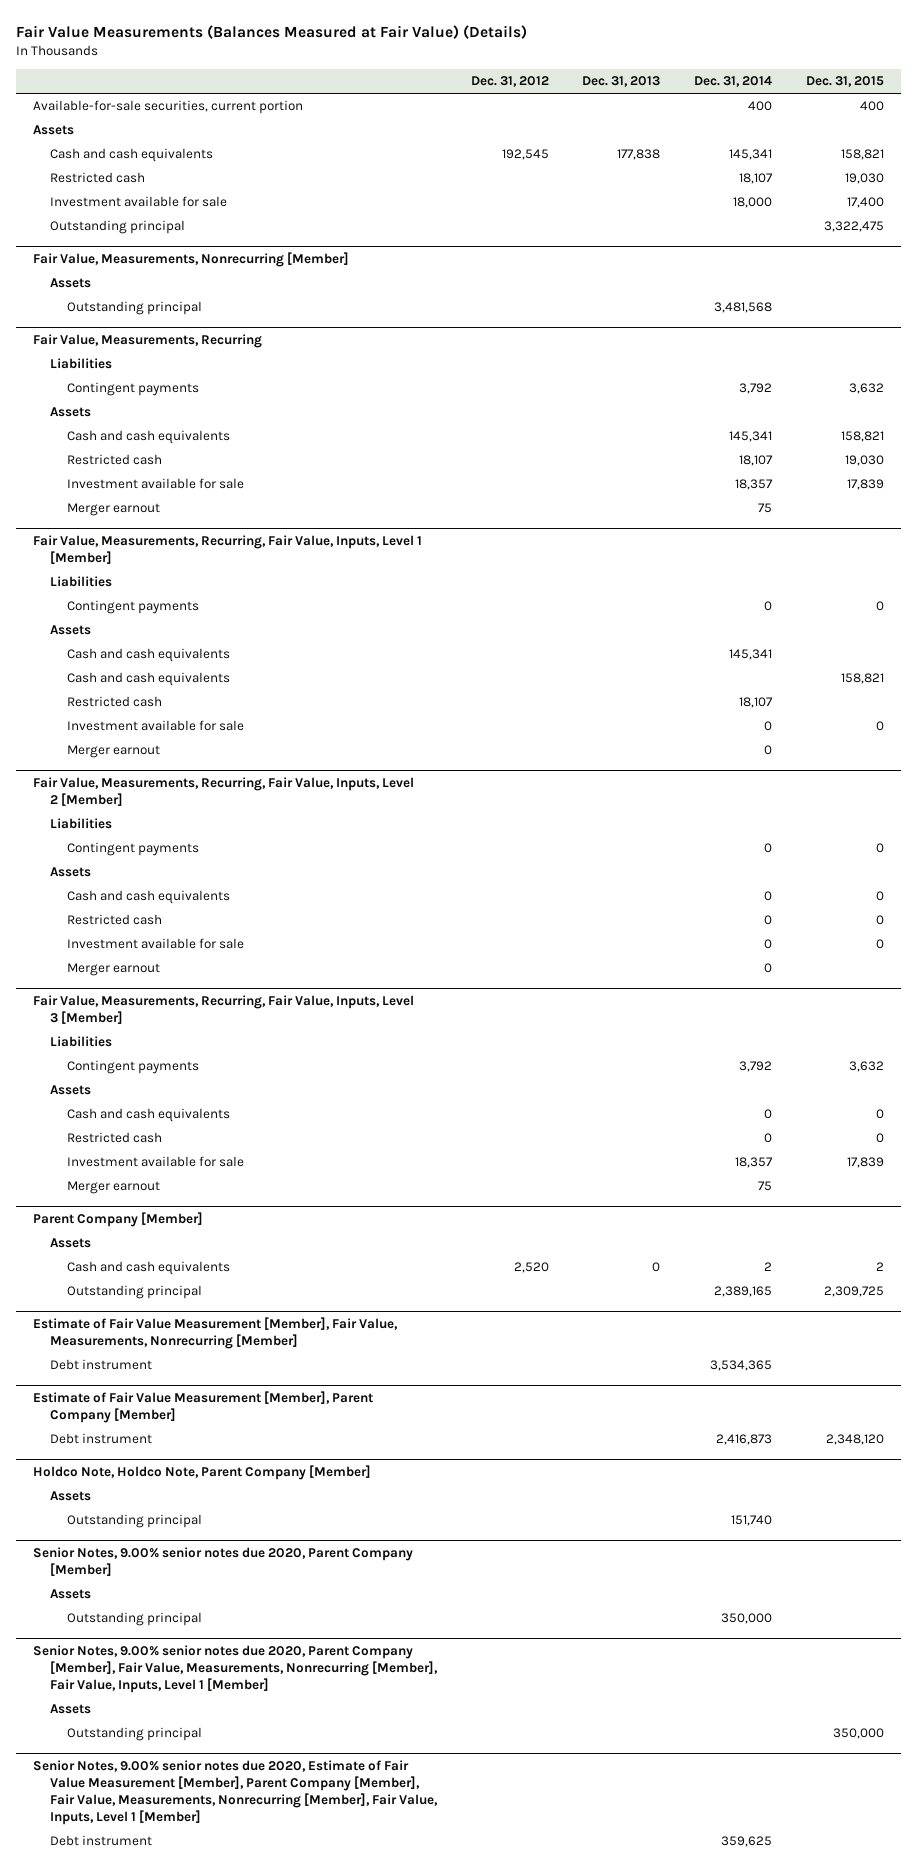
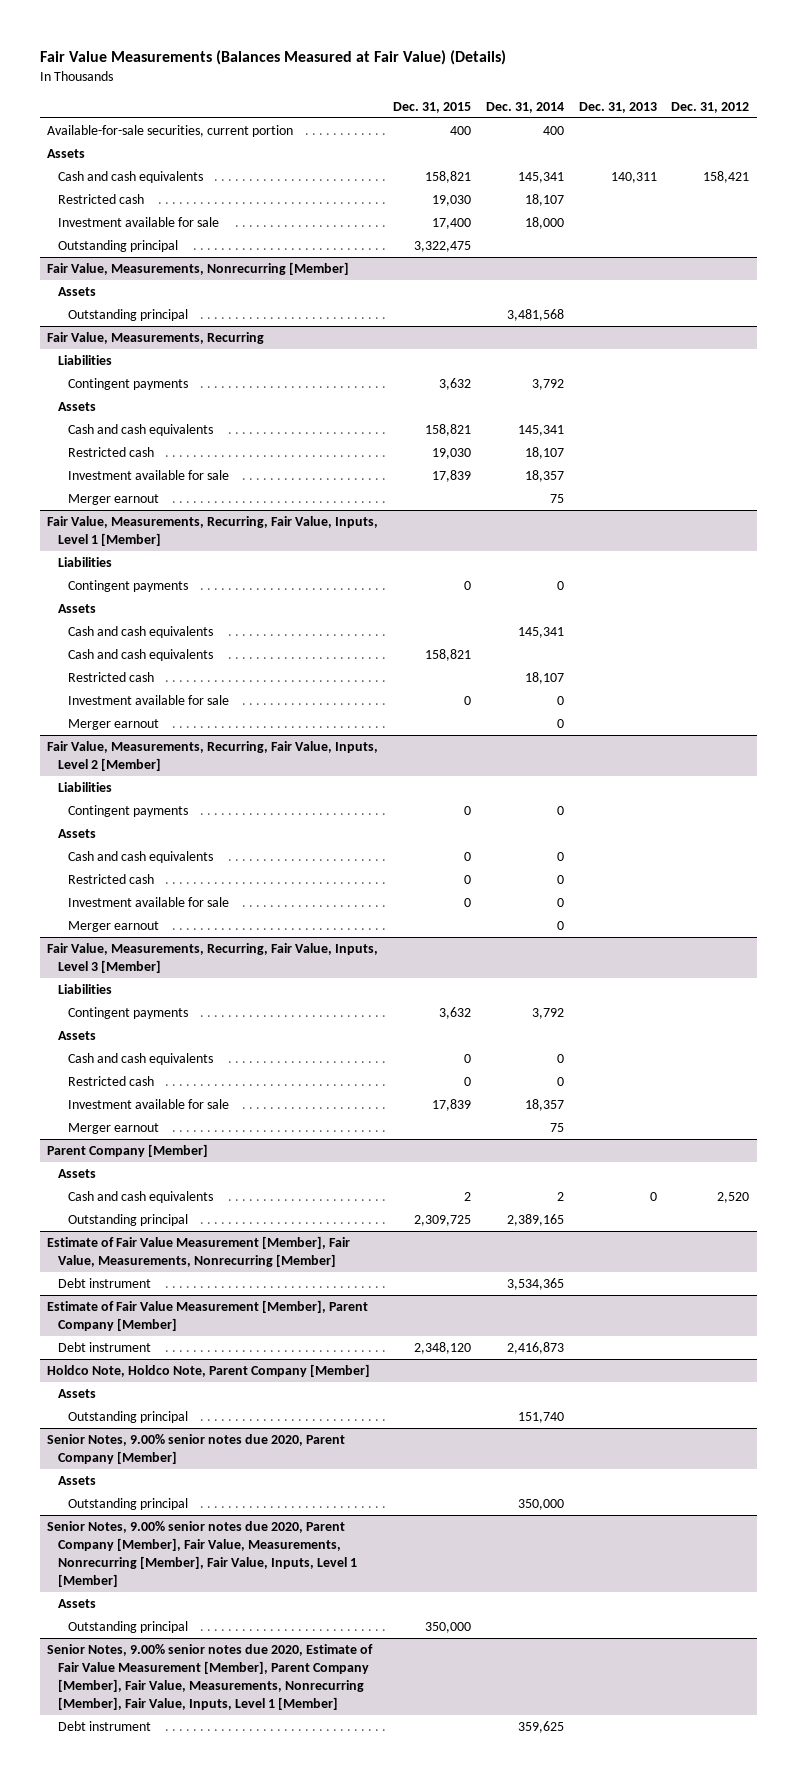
- | Dec. 31, 2012 | Dec. 31, 2013 | Dec. 31, 2014 | Dec. 31, 2015
+ | Dec. 31, 2015 | Dec. 31, 2014 | Dec. 31, 2013 | Dec. 31, 2012
- Cash and cash equivalents | 192,545 | 177,838 | 145,341 | 158,821
+ Cash and cash equivalents | 158,821 | 145,341 | 140,311 | 158,421

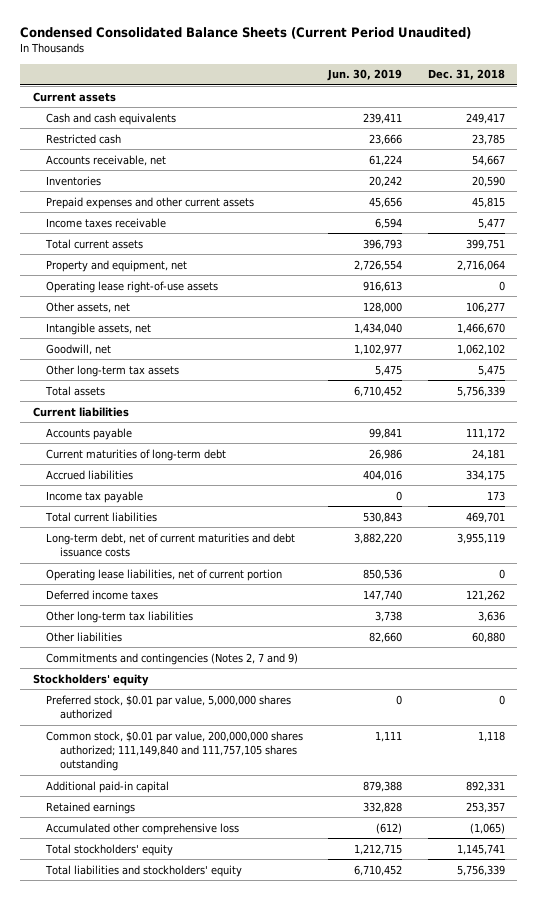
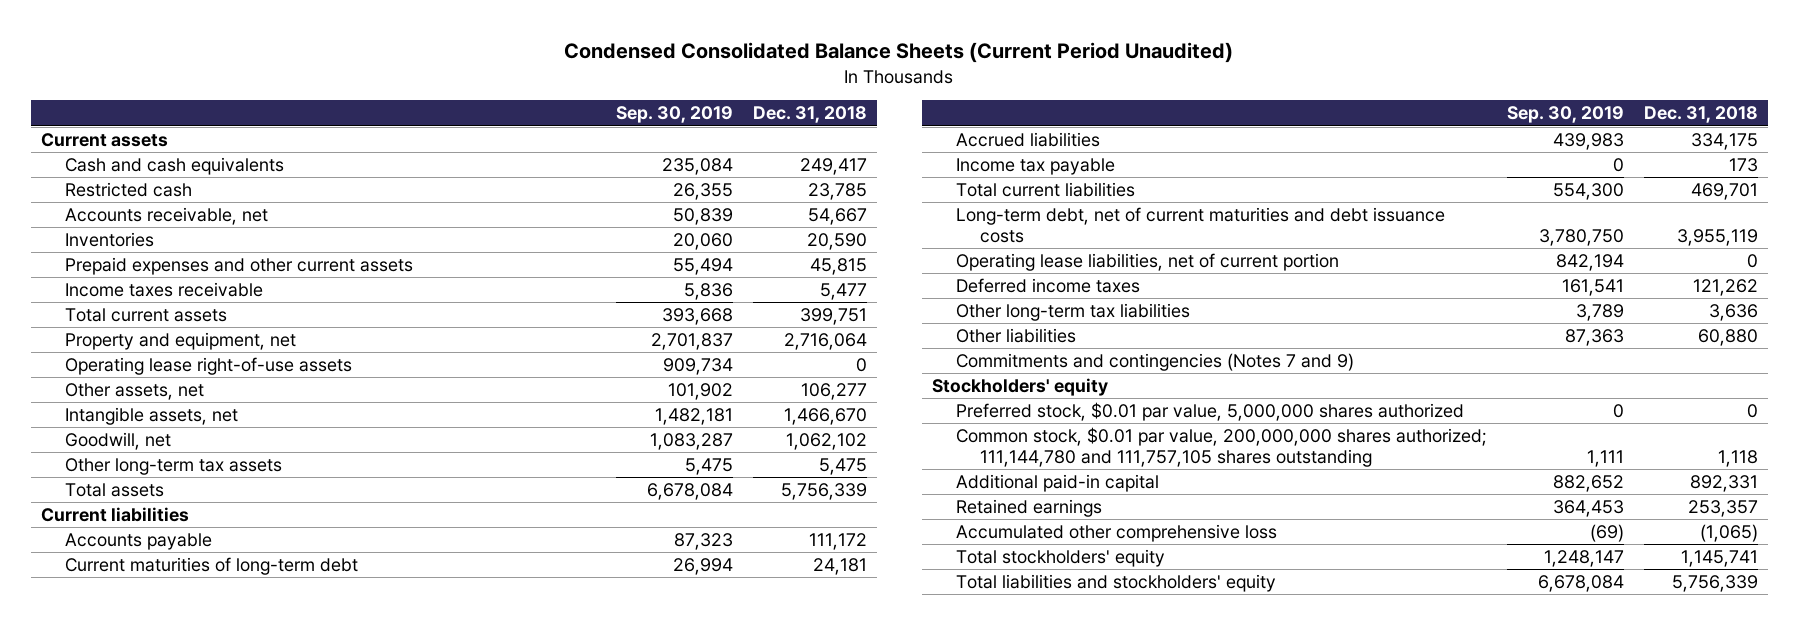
- | Jun. 30, 2019 | Dec. 31, 2018
+ | Sep. 30, 2019 | Dec. 31, 2018
- Commitments and contingencies (Notes 2, 7 and 9)
+ Commitments and contingencies (Notes 7 and 9)
- Common stock, $0.01 par value, 200,000,000 shares authorized; 111,149,840 and 111,757,105 shares outstanding | 1,111 | 1,118
+ Common stock, $0.01 par value, 200,000,000 shares authorized; 111,144,780 and 111,757,105 shares outstanding | 1,111 | 1,118

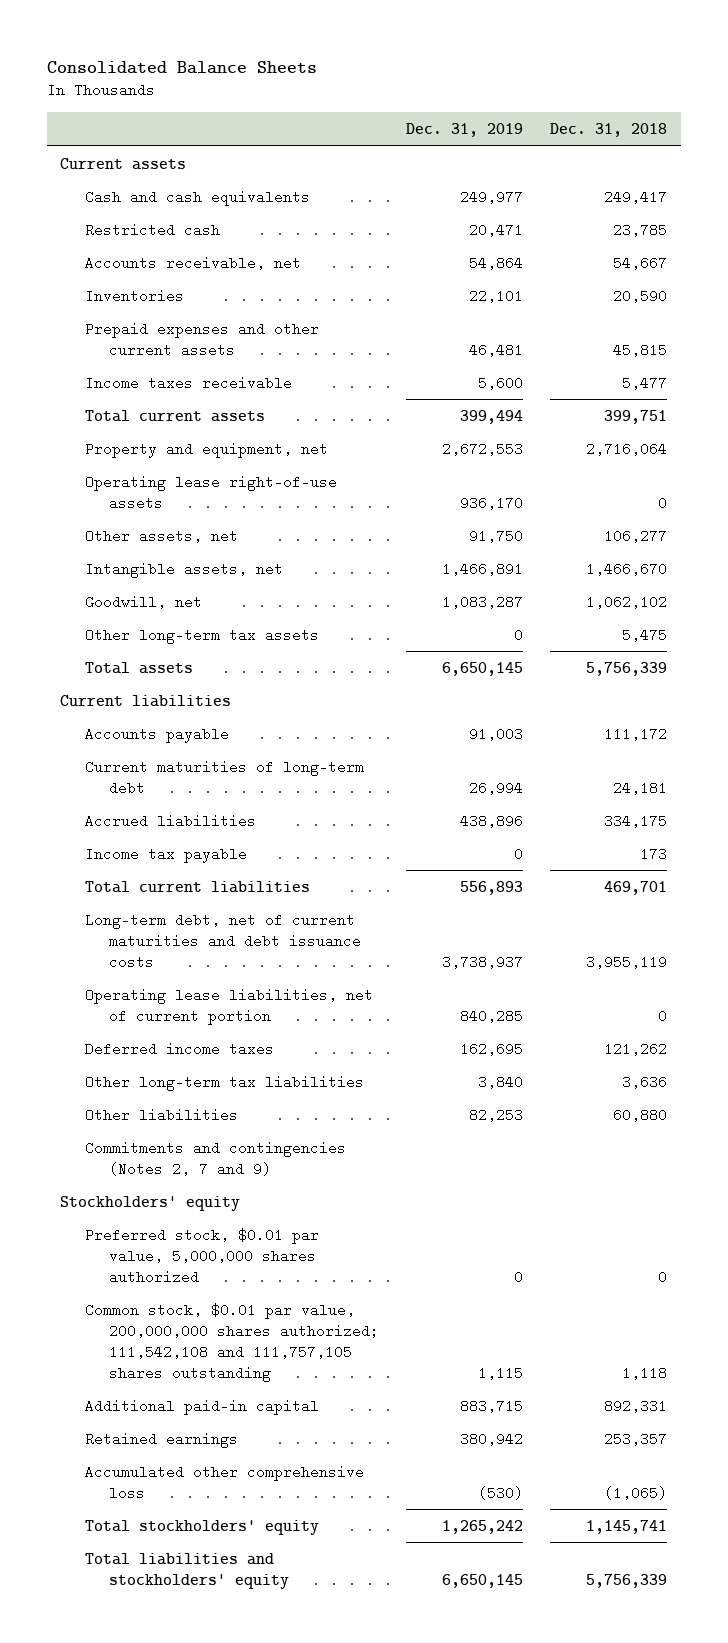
- Condensed Consolidated Balance Sheets (Current Period Unaudited)
+ Consolidated Balance Sheets
- | Sep. 30, 2019 | Dec. 31, 2018
+ | Dec. 31, 2019 | Dec. 31, 2018
- Commitments and contingencies (Notes 7 and 9)
+ Commitments and contingencies (Notes 2, 7 and 9)
- Common stock, $0.01 par value, 200,000,000 shares authorized; 111,144,780 and 111,757,105 shares outstanding | 1,111 | 1,118
+ Common stock, $0.01 par value, 200,000,000 shares authorized; 111,542,108 and 111,757,105 shares outstanding | 1,115 | 1,118

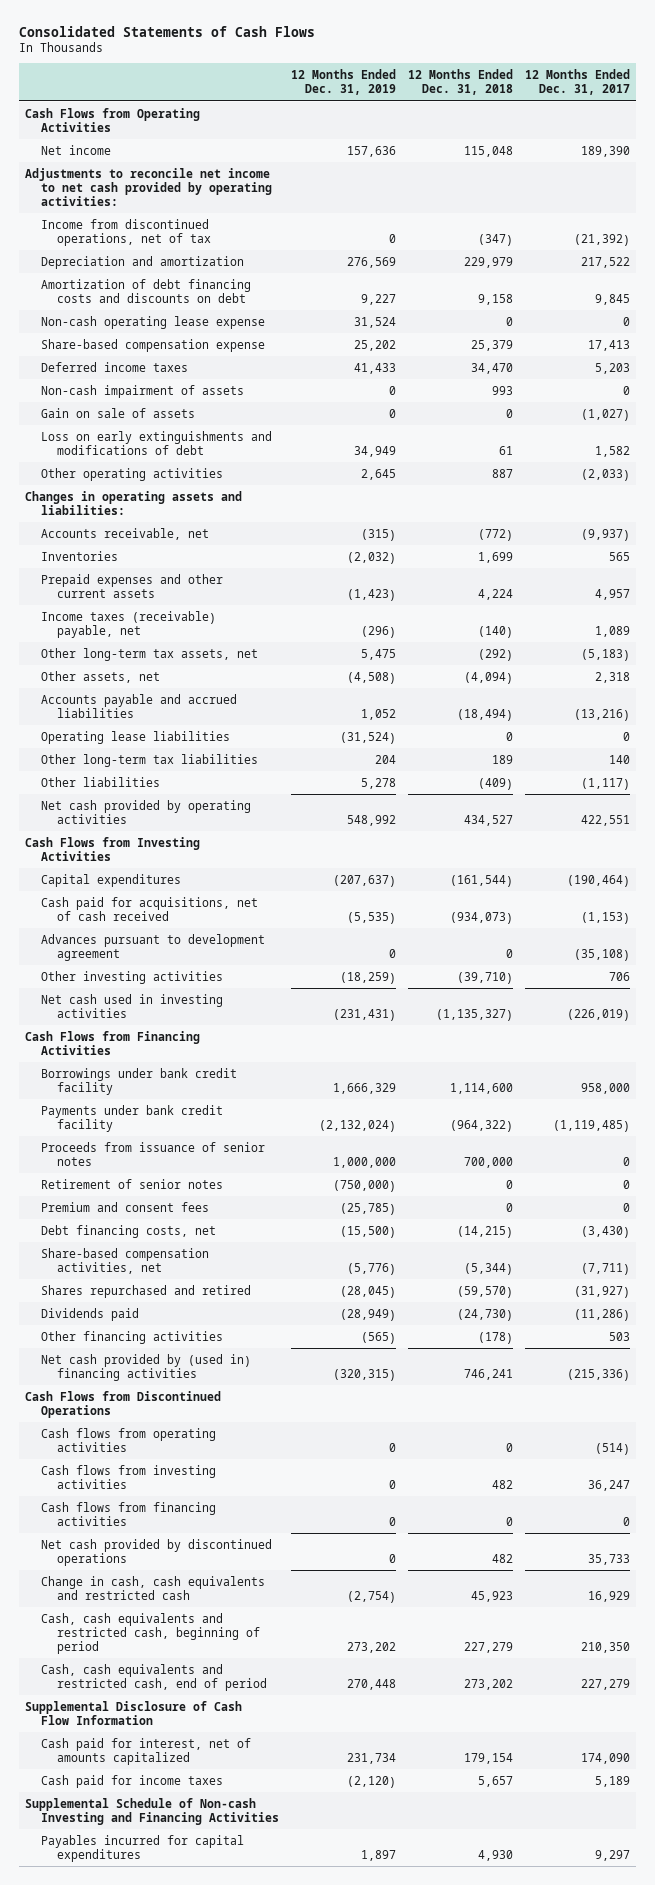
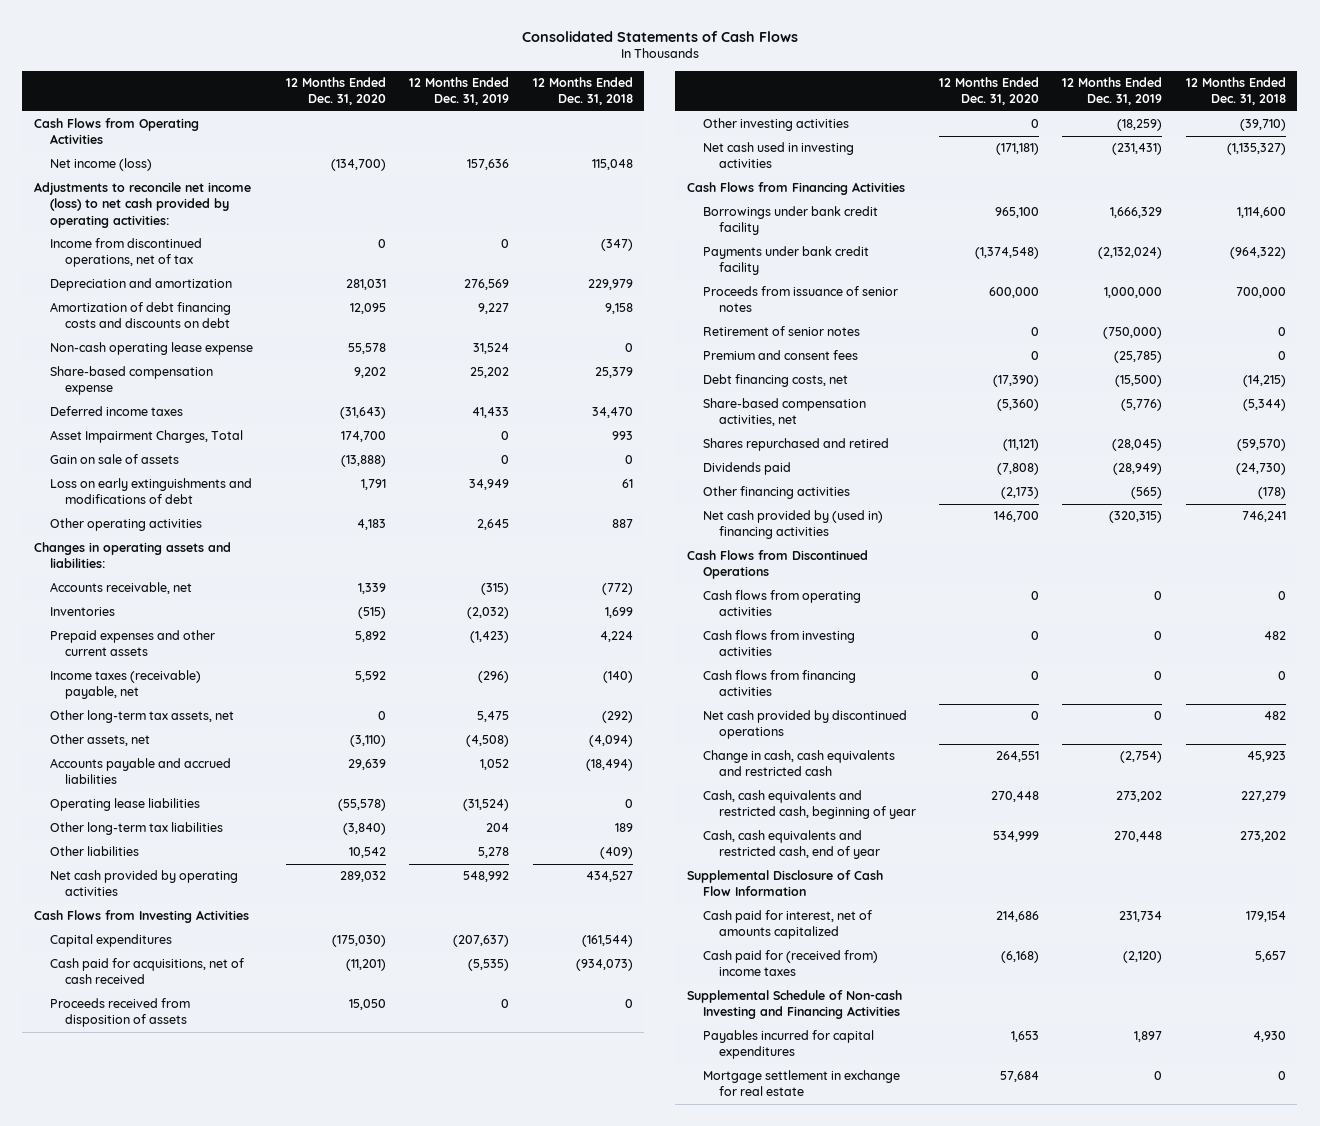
- | 12 Months Ended Dec. 31, 2019 | 12 Months Ended Dec. 31, 2018 | 12 Months Ended Dec. 31, 2017
+ | 12 Months Ended Dec. 31, 2020 | 12 Months Ended Dec. 31, 2019 | 12 Months Ended Dec. 31, 2018
- Net income | 157,636 | 115,048 | 189,390
- Adjustments to reconcile net income to net cash provided by operating activities:
+ Net income (loss) | (134,700) | 157,636 | 115,048
+ Adjustments to reconcile net income (loss) to net cash provided by operating activities:
- Non-cash impairment of assets | 0 | 993 | 0
+ Asset Impairment Charges, Total | 174,700 | 0 | 993
- Advances pursuant to development agreement | 0 | 0 | (35,108)
+ Proceeds received from disposition of assets | 15,050 | 0 | 0
- Cash, cash equivalents and restricted cash, beginning of period | 273,202 | 227,279 | 210,350
- Cash, cash equivalents and restricted cash, end of period | 270,448 | 273,202 | 227,279
+ Cash, cash equivalents and restricted cash, beginning of year | 270,448 | 273,202 | 227,279
+ Cash, cash equivalents and restricted cash, end of year | 534,999 | 270,448 | 273,202
- Cash paid for income taxes | (2,120) | 5,657 | 5,189
+ Cash paid for (received from) income taxes | (6,168) | (2,120) | 5,657
+ Mortgage settlement in exchange for real estate | 57,684 | 0 | 0

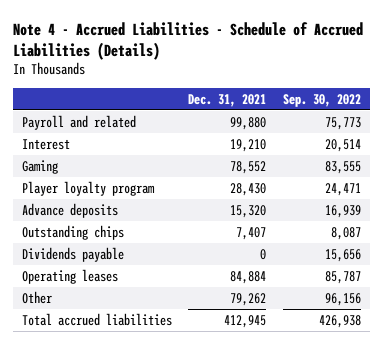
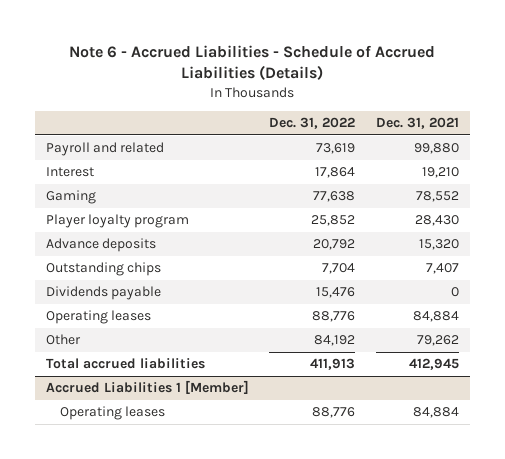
- Note 4 - Accrued Liabilities - Schedule of Accrued Liabilities (Details)
+ Note 6 - Accrued Liabilities - Schedule of Accrued Liabilities (Details)
- | Dec. 31, 2021 | Sep. 30, 2022
+ | Dec. 31, 2022 | Dec. 31, 2021
+ Accrued Liabilities 1 [Member]
+ Operating leases | 88,776 | 84,884

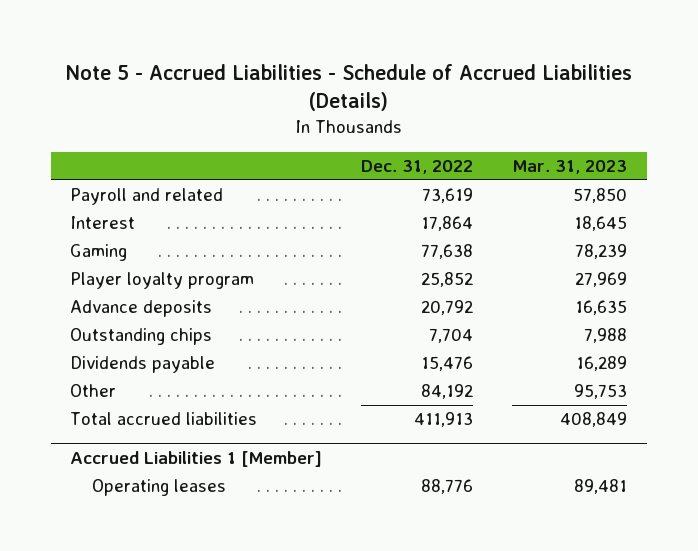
- Note 6 - Accrued Liabilities - Schedule of Accrued Liabilities (Details)
+ Note 5 - Accrued Liabilities - Schedule of Accrued Liabilities (Details)
- | Dec. 31, 2022 | Dec. 31, 2021
+ | Dec. 31, 2022 | Mar. 31, 2023
- Operating leases | 88,776 | 84,884

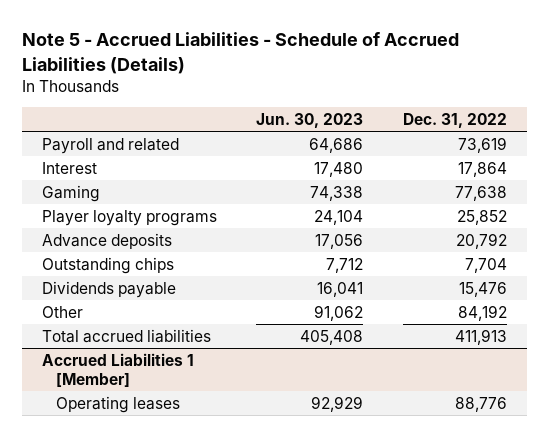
- | Dec. 31, 2022 | Mar. 31, 2023
+ | Jun. 30, 2023 | Dec. 31, 2022
- Player loyalty program | 25,852 | 27,969
+ Player loyalty programs | 24,104 | 25,852

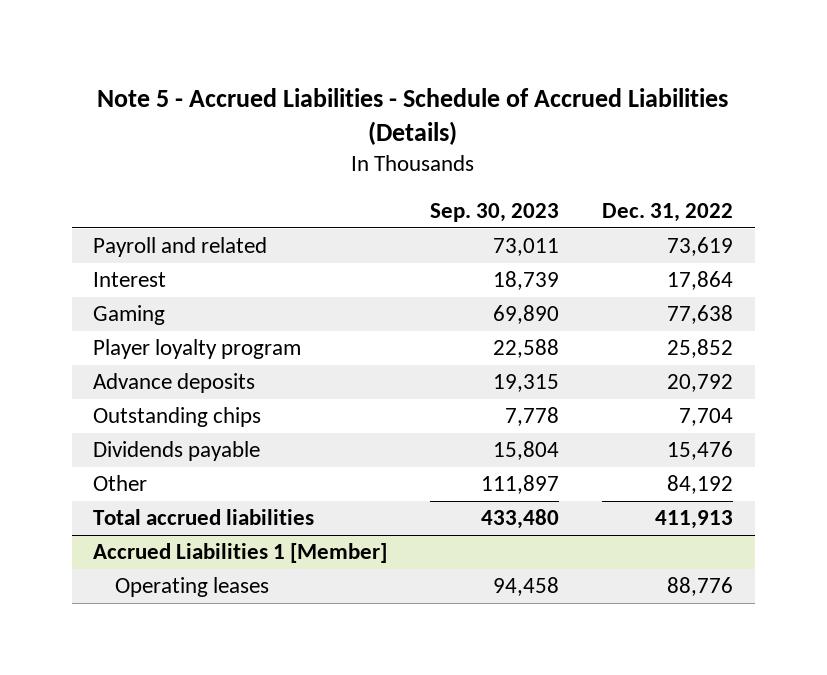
- | Jun. 30, 2023 | Dec. 31, 2022
+ | Sep. 30, 2023 | Dec. 31, 2022
- Player loyalty programs | 24,104 | 25,852
+ Player loyalty program | 22,588 | 25,852

